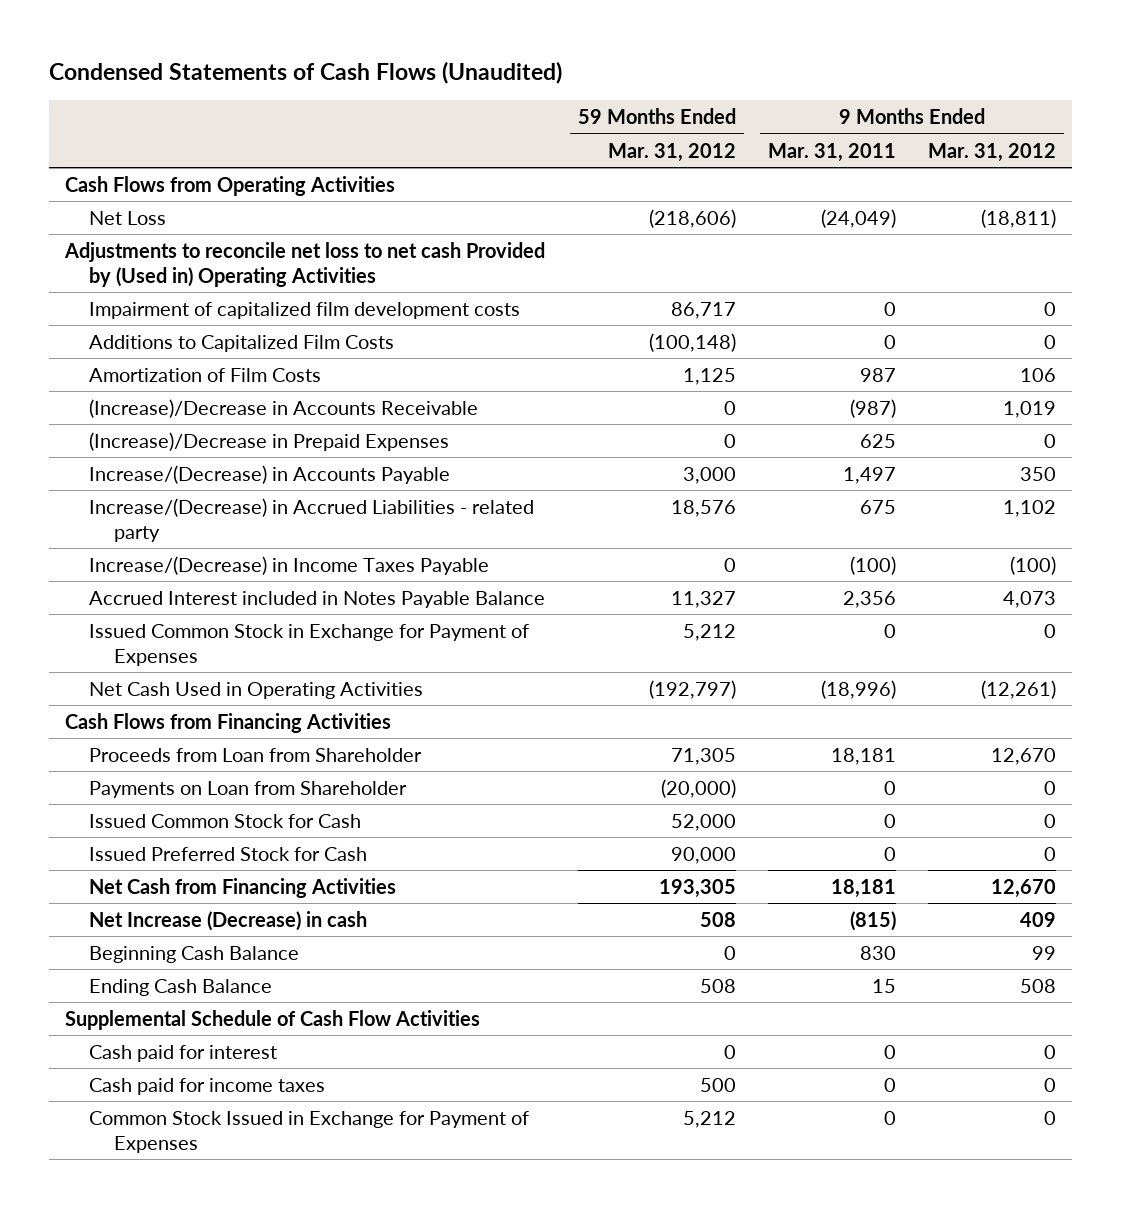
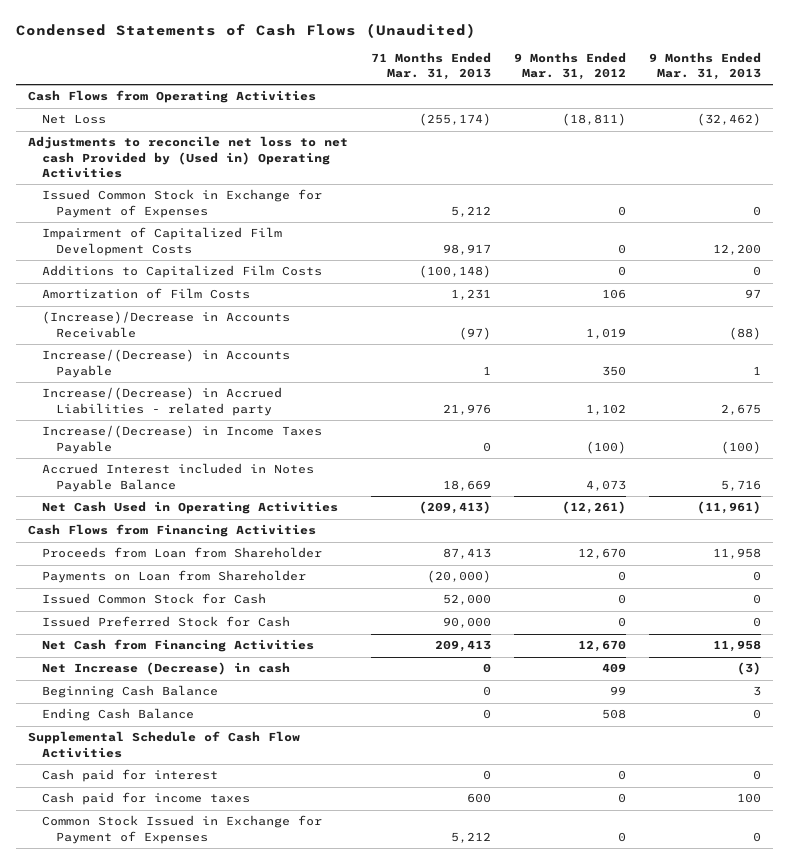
- | 59 Months Ended Mar. 31, 2012 | 9 Months Ended Mar. 31, 2011 | 9 Months Ended Mar. 31, 2012
+ | 71 Months Ended Mar. 31, 2013 | 9 Months Ended Mar. 31, 2012 | 9 Months Ended Mar. 31, 2013
- Impairment of capitalized film development costs | 86,717 | 0 | 0
moved up: Issued Common Stock in Exchange for Payment of Expenses | 5,212 | 0 | 0
+ Impairment of Capitalized Film Development Costs | 98,917 | 0 | 12,200
- (Increase)/Decrease in Prepaid Expenses | 0 | 625 | 0

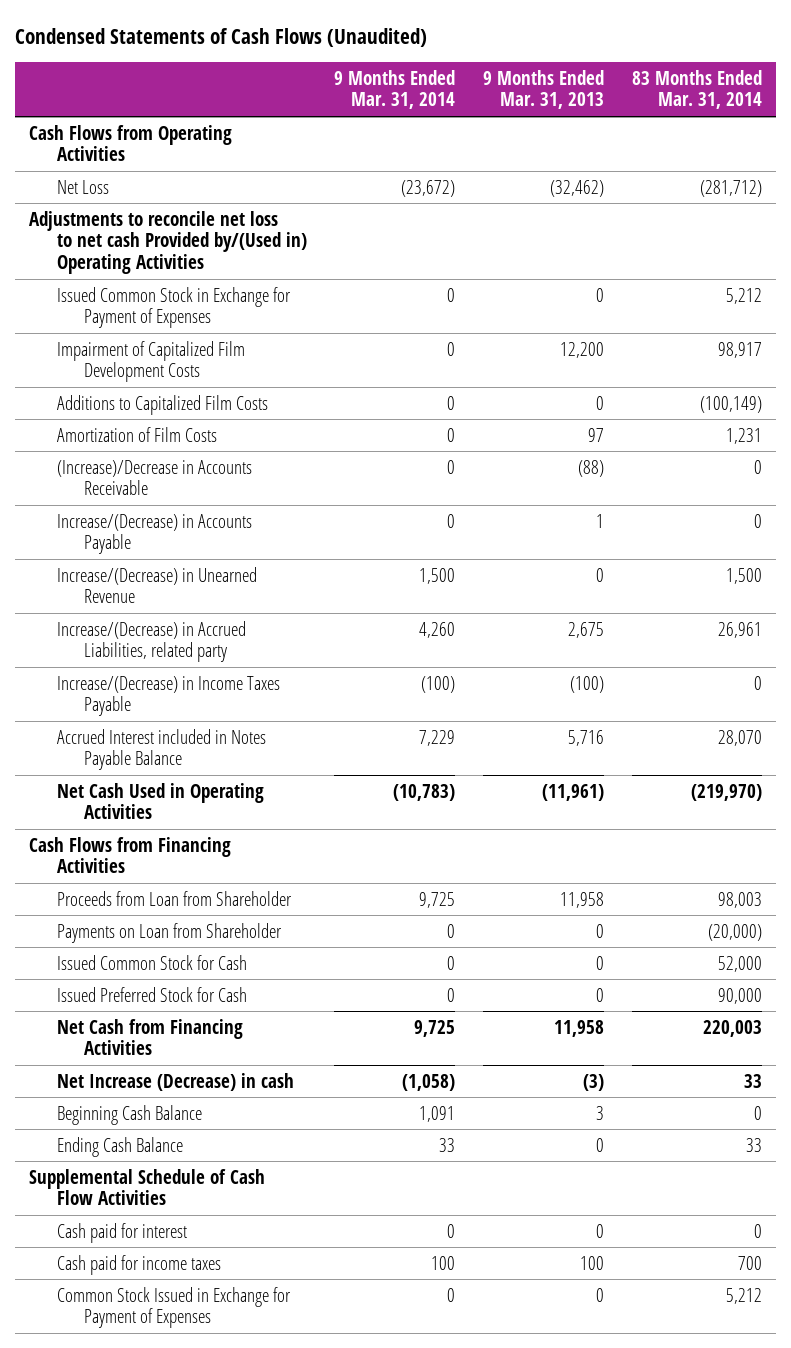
- | 71 Months Ended Mar. 31, 2013 | 9 Months Ended Mar. 31, 2012 | 9 Months Ended Mar. 31, 2013
+ | 9 Months Ended Mar. 31, 2014 | 9 Months Ended Mar. 31, 2013 | 83 Months Ended Mar. 31, 2014
- Adjustments to reconcile net loss to net cash Provided by (Used in) Operating Activities
+ Adjustments to reconcile net loss to net cash Provided by/(Used in) Operating Activities
- Increase/(Decrease) in Accrued Liabilities - related party | 21,976 | 1,102 | 2,675
+ Increase/(Decrease) in Unearned Revenue | 1,500 | 0 | 1,500
+ Increase/(Decrease) in Accrued Liabilities, related party | 4,260 | 2,675 | 26,961

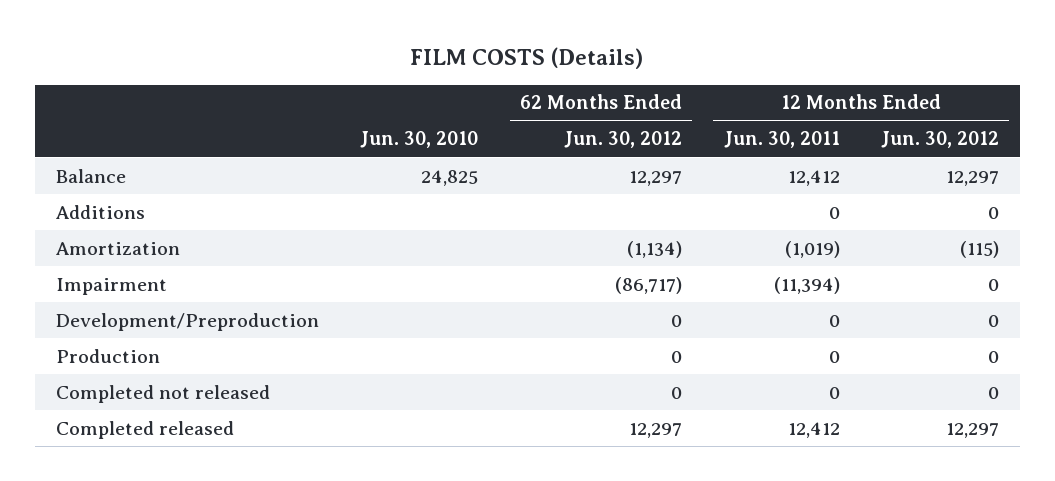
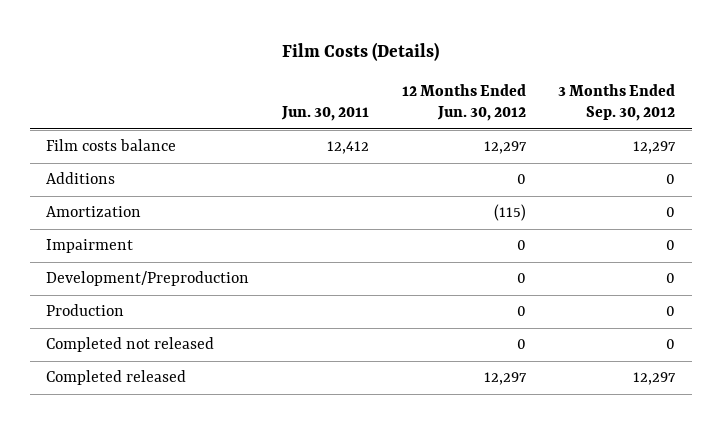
- FILM COSTS (Details)
+ Film Costs (Details)
- | Jun. 30, 2010 | 62 Months Ended Jun. 30, 2012 | 12 Months Ended Jun. 30, 2011 | 12 Months Ended Jun. 30, 2012
+ | Jun. 30, 2011 | 12 Months Ended Jun. 30, 2012 | 3 Months Ended Sep. 30, 2012
- Balance | 24,825 | 12,297 | 12,412 | 12,297
+ Film costs balance | 12,412 | 12,297 | 12,297

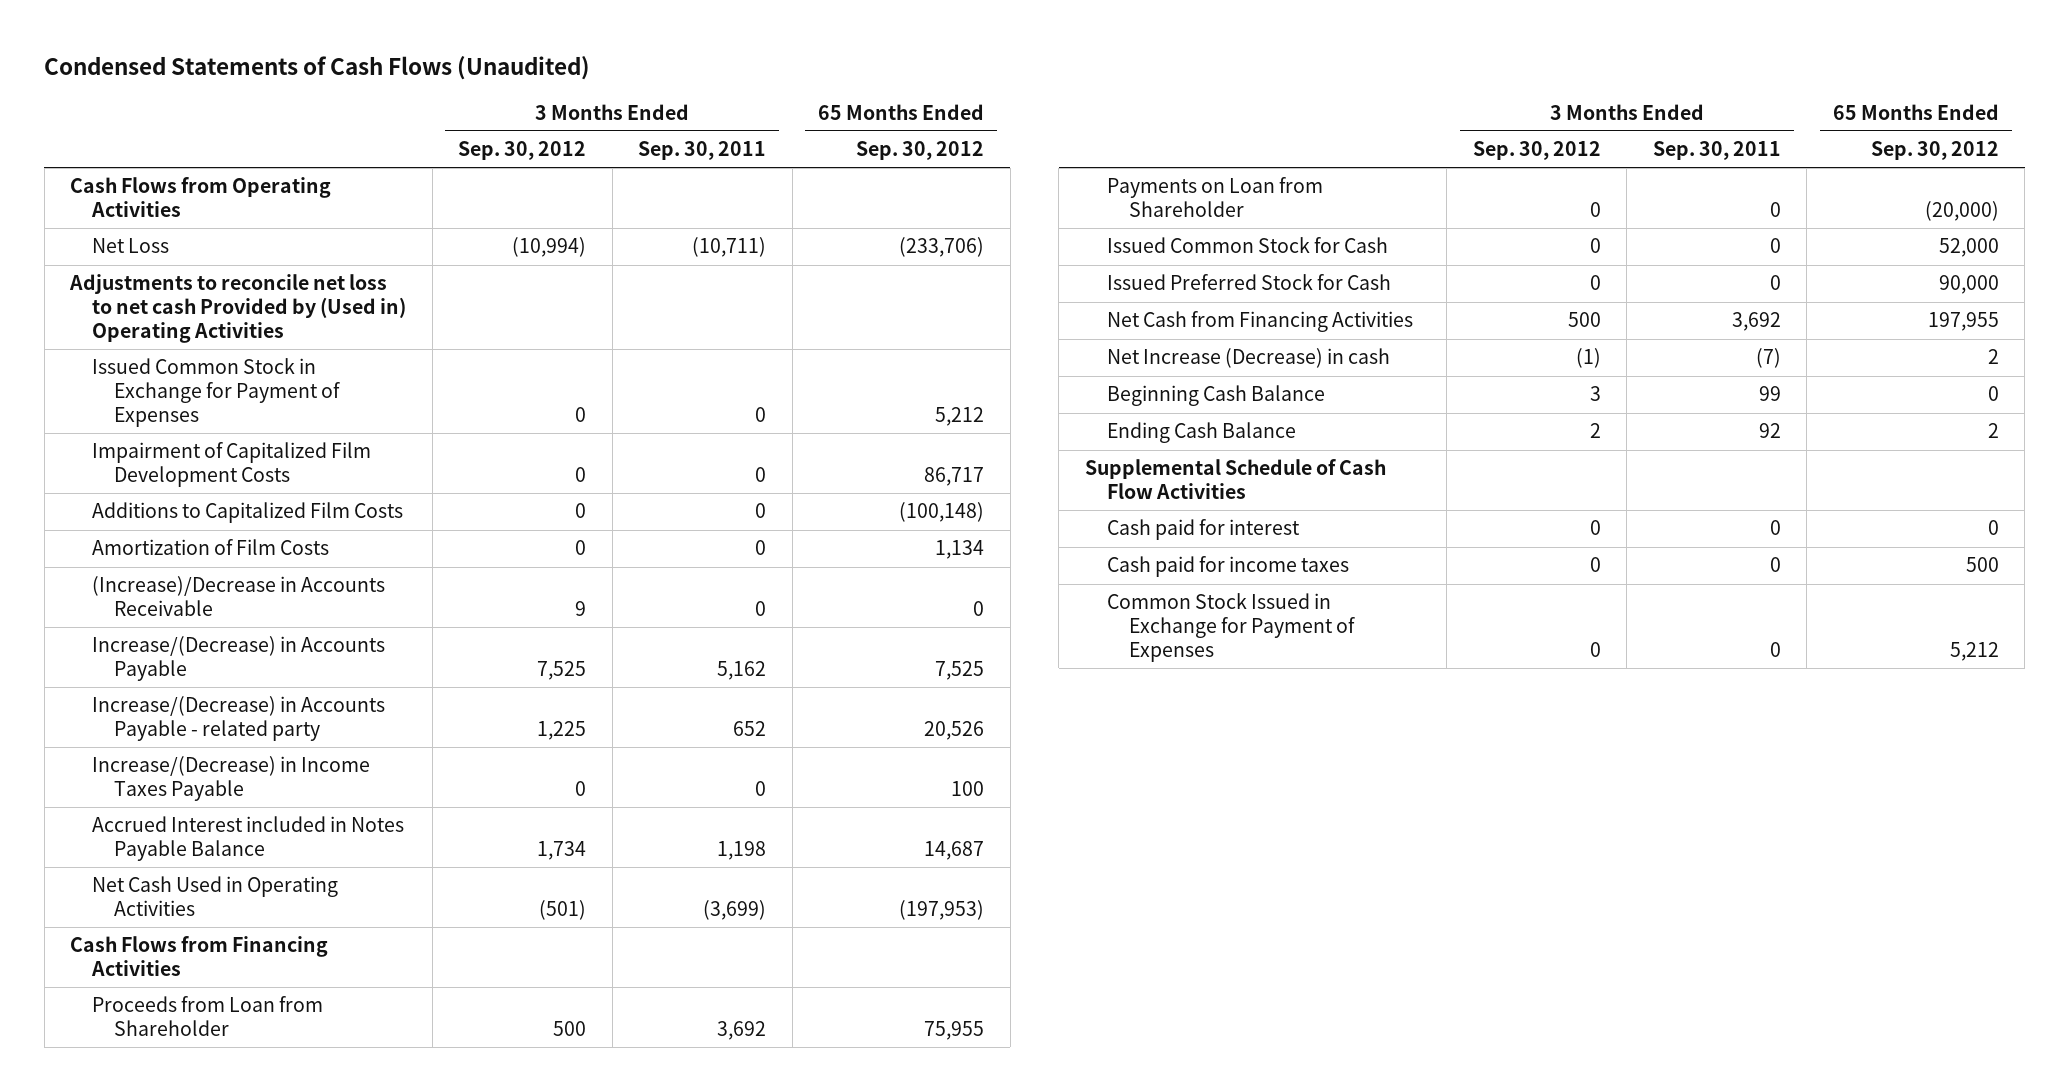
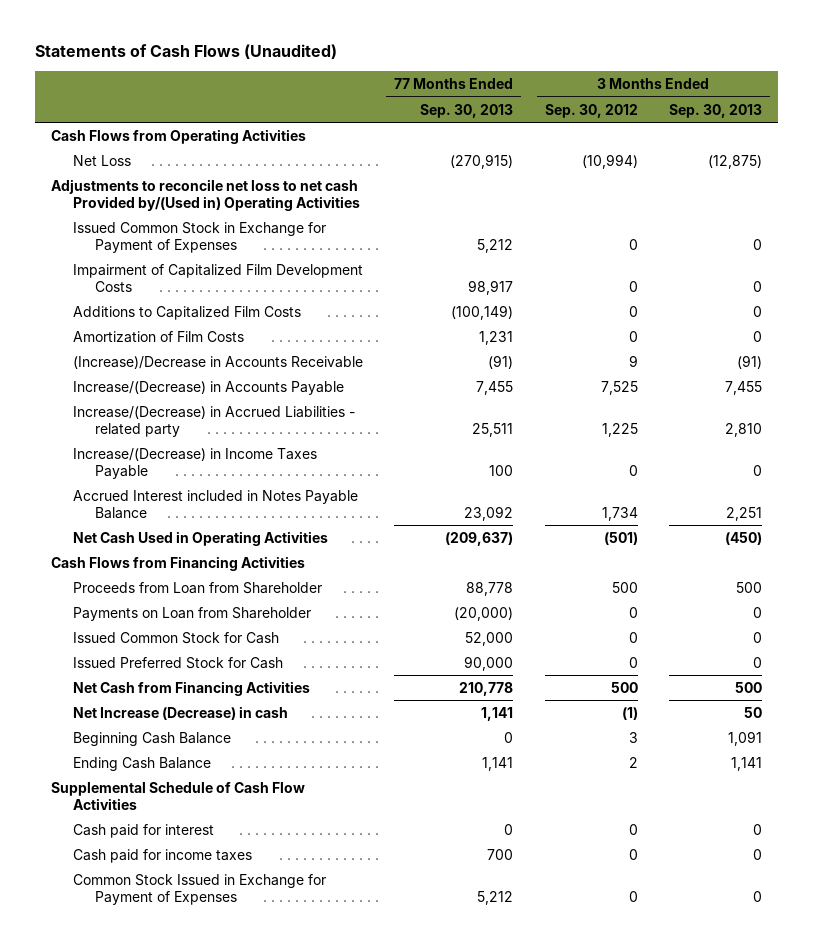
- Condensed Statements of Cash Flows (Unaudited)
+ Statements of Cash Flows (Unaudited)
- | 3 Months Ended Sep. 30, 2012 | 3 Months Ended Sep. 30, 2011 | 65 Months Ended Sep. 30, 2012
+ | 77 Months Ended Sep. 30, 2013 | 3 Months Ended Sep. 30, 2012 | 3 Months Ended Sep. 30, 2013
- Adjustments to reconcile net loss to net cash Provided by (Used in) Operating Activities
+ Adjustments to reconcile net loss to net cash Provided by/(Used in) Operating Activities
- Increase/(Decrease) in Accounts Payable - related party | 1,225 | 652 | 20,526
+ Increase/(Decrease) in Accrued Liabilities - related party | 25,511 | 1,225 | 2,810

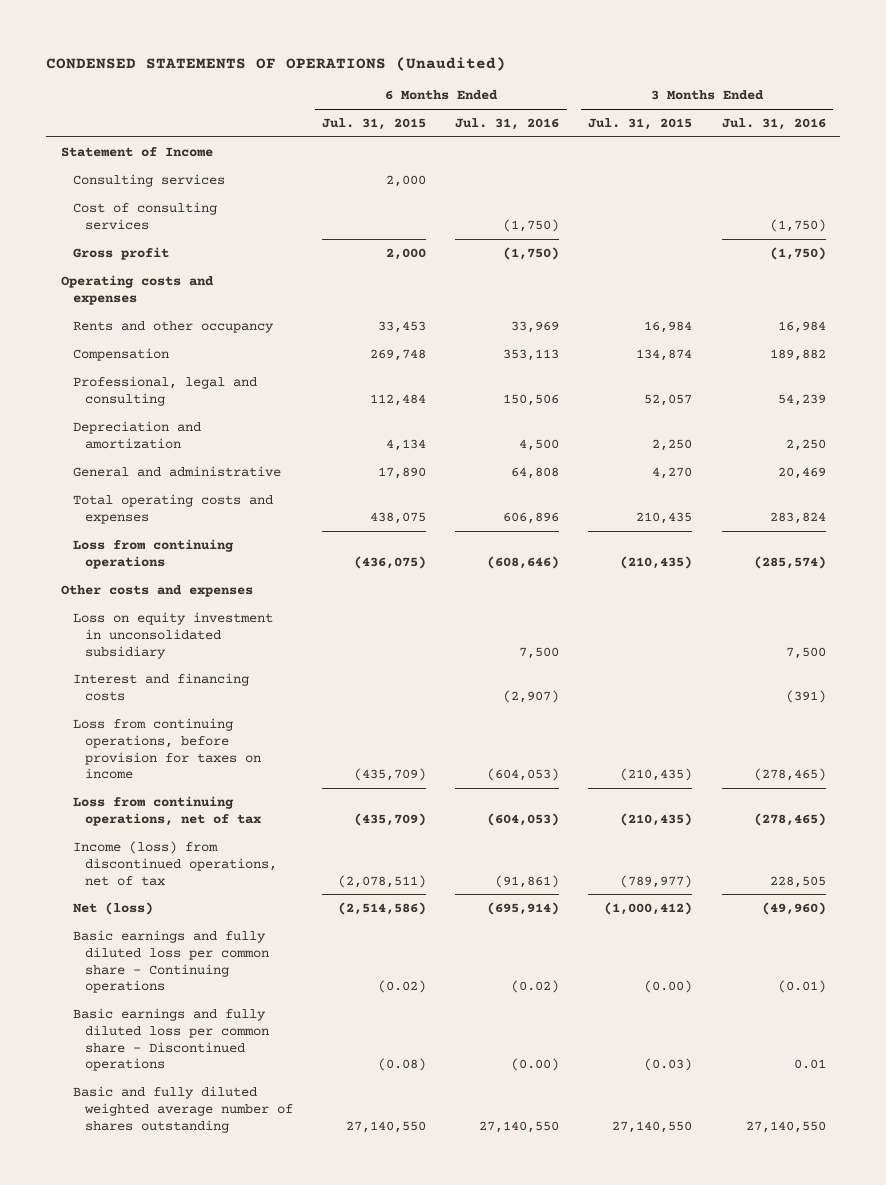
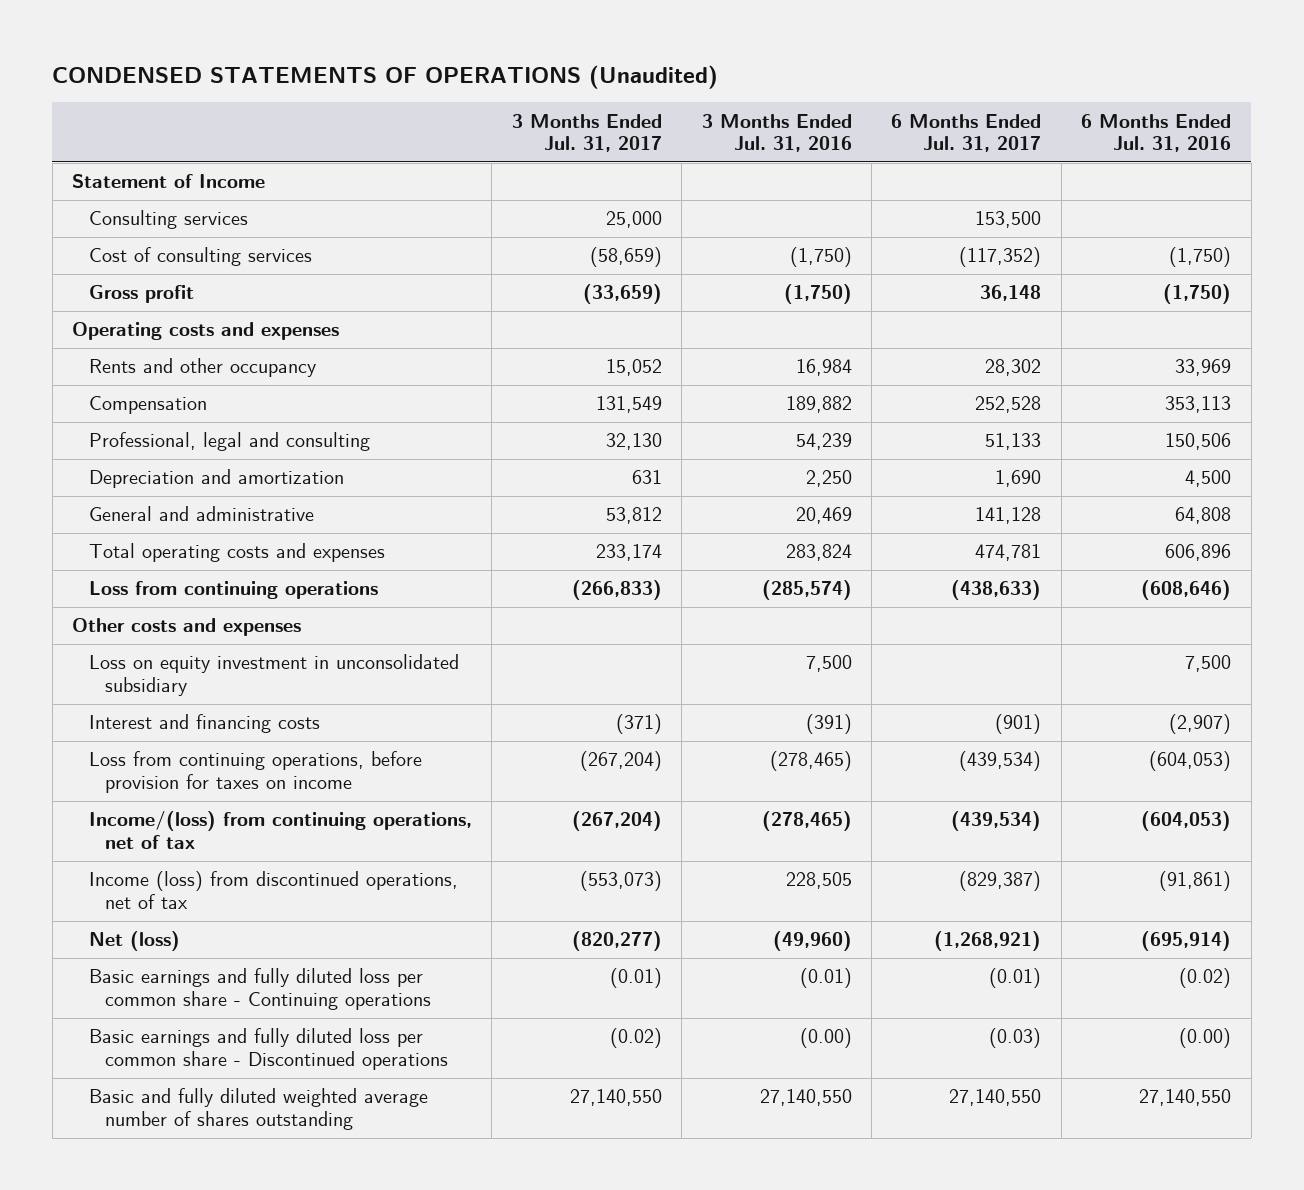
- | 6 Months Ended Jul. 31, 2015 | 6 Months Ended Jul. 31, 2016 | 3 Months Ended Jul. 31, 2015 | 3 Months Ended Jul. 31, 2016
+ | 3 Months Ended Jul. 31, 2017 | 3 Months Ended Jul. 31, 2016 | 6 Months Ended Jul. 31, 2017 | 6 Months Ended Jul. 31, 2016
- Loss from continuing operations, net of tax | (435,709) | (604,053) | (210,435) | (278,465)
+ Income/(loss) from continuing operations, net of tax | (267,204) | (278,465) | (439,534) | (604,053)
- Basic earnings and fully diluted loss per common share - Discontinued operations | (0.08) | (0.00) | (0.03) | 0.01
+ Basic earnings and fully diluted loss per common share - Discontinued operations | (0.02) | (0.00) | (0.03) | (0.00)

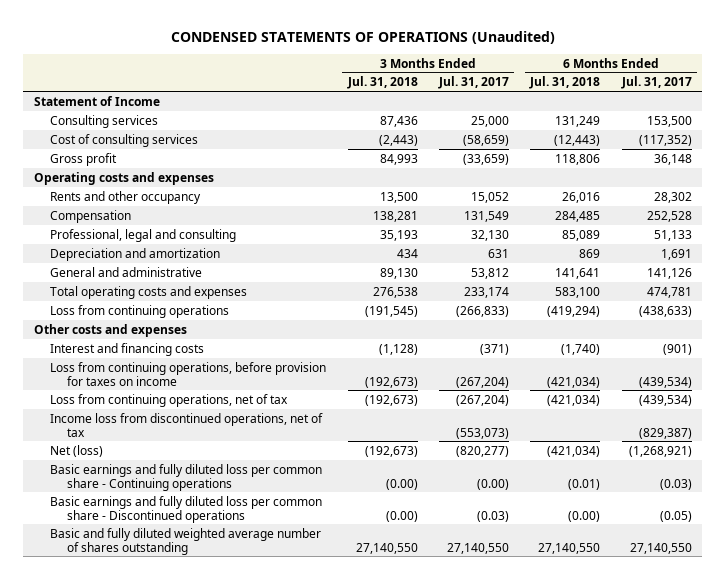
- | 3 Months Ended Jul. 31, 2017 | 3 Months Ended Jul. 31, 2016 | 6 Months Ended Jul. 31, 2017 | 6 Months Ended Jul. 31, 2016
+ | 3 Months Ended Jul. 31, 2018 | 3 Months Ended Jul. 31, 2017 | 6 Months Ended Jul. 31, 2018 | 6 Months Ended Jul. 31, 2017
- Depreciation and amortization | 631 | 2,250 | 1,690 | 4,500
- General and administrative | 53,812 | 20,469 | 141,128 | 64,808
+ Depreciation and amortization | 434 | 631 | 869 | 1,691
+ General and administrative | 89,130 | 53,812 | 141,641 | 141,126
- Loss on equity investment in unconsolidated subsidiary | | 7,500 | | 7,500
- Income/(loss) from continuing operations, net of tax | (267,204) | (278,465) | (439,534) | (604,053)
- Income (loss) from discontinued operations, net of tax | (553,073) | 228,505 | (829,387) | (91,861)
+ Loss from continuing operations, net of tax | (192,673) | (267,204) | (421,034) | (439,534)
+ Income loss from discontinued operations, net of tax | | (553,073) | | (829,387)
- Basic earnings and fully diluted loss per common share - Continuing operations | (0.01) | (0.01) | (0.01) | (0.02)
- Basic earnings and fully diluted loss per common share - Discontinued operations | (0.02) | (0.00) | (0.03) | (0.00)
+ Basic earnings and fully diluted loss per common share - Continuing operations | (0.00) | (0.00) | (0.01) | (0.03)
+ Basic earnings and fully diluted loss per common share - Discontinued operations | (0.00) | (0.03) | (0.00) | (0.05)

